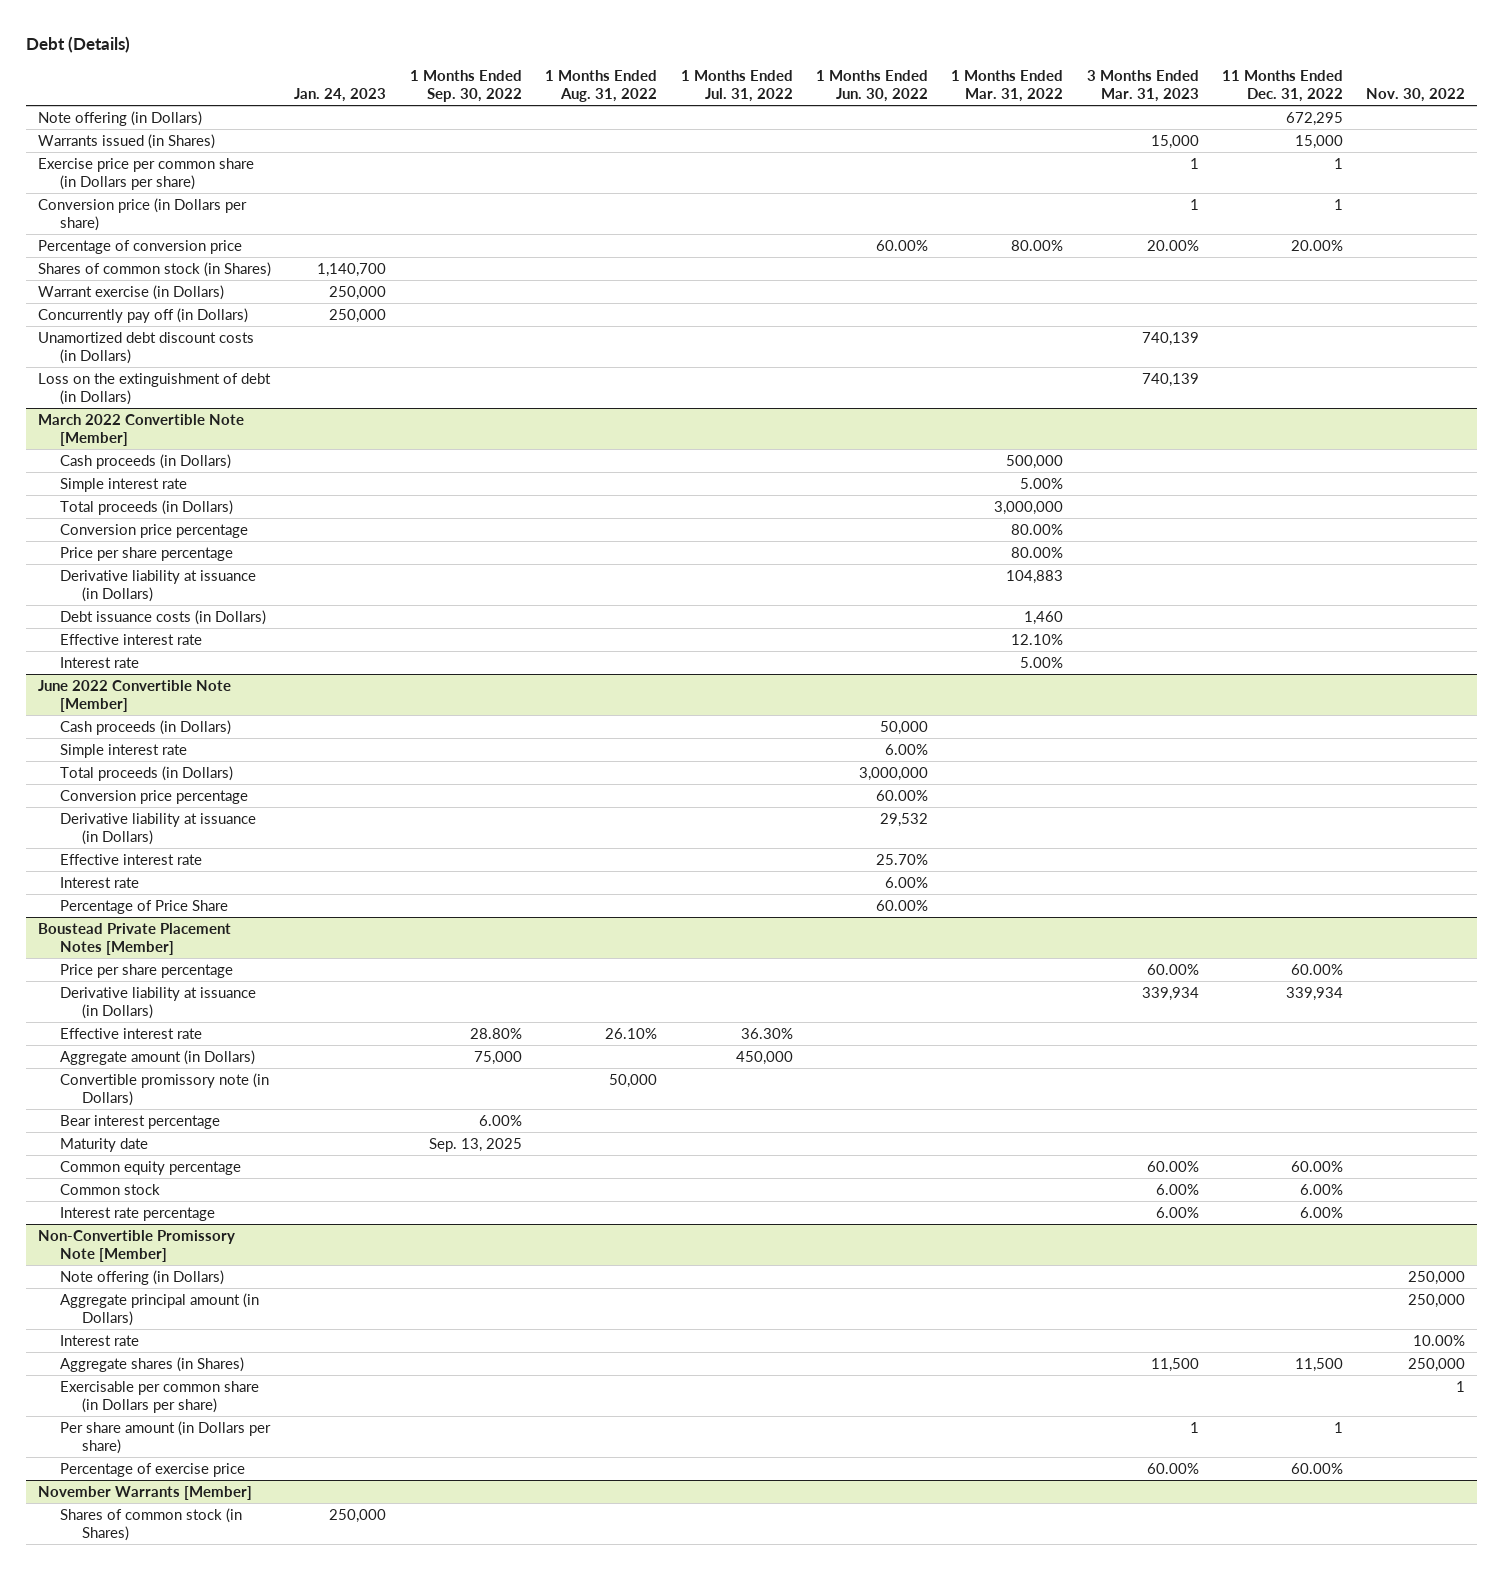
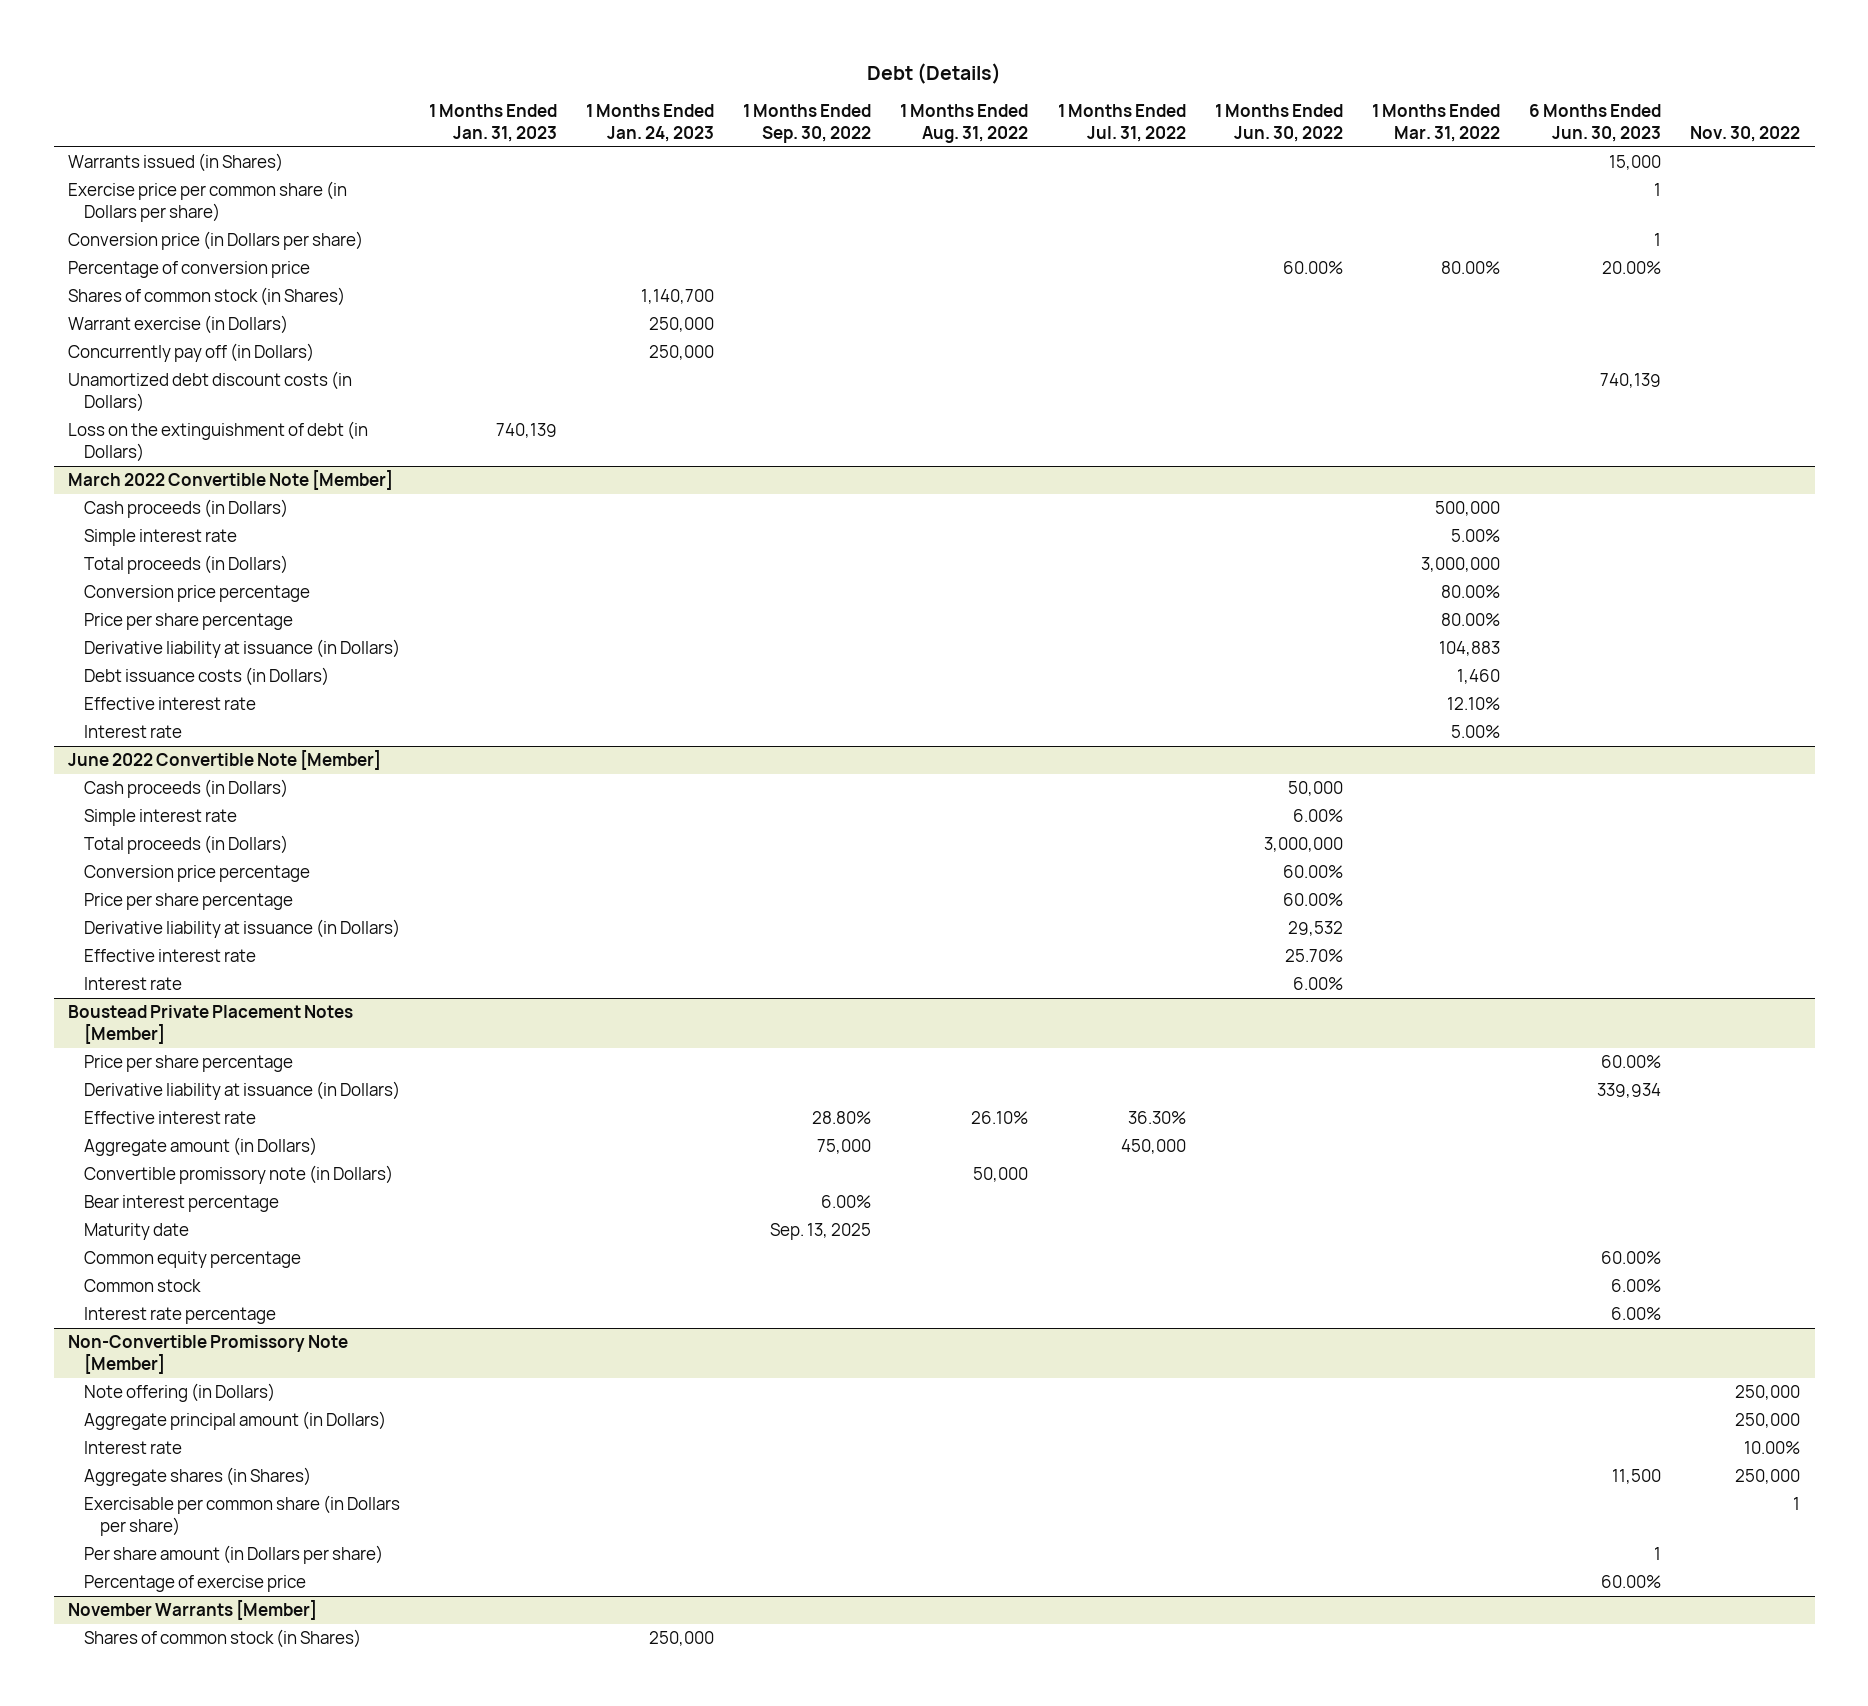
- | Jan. 24, 2023 | 1 Months Ended Sep. 30, 2022 | 1 Months Ended Aug. 31, 2022 | 1 Months Ended Jul. 31, 2022 | 1 Months Ended Jun. 30, 2022 | 1 Months Ended Mar. 31, 2022 | 3 Months Ended Mar. 31, 2023 | 11 Months Ended Dec. 31, 2022 | Nov. 30, 2022
+ | 1 Months Ended Jan. 31, 2023 | 1 Months Ended Jan. 24, 2023 | 1 Months Ended Sep. 30, 2022 | 1 Months Ended Aug. 31, 2022 | 1 Months Ended Jul. 31, 2022 | 1 Months Ended Jun. 30, 2022 | 1 Months Ended Mar. 31, 2022 | 6 Months Ended Jun. 30, 2023 | Nov. 30, 2022
- Note offering (in Dollars) | | | | | | | | 672,295 |
@ June 2022 Convertible Note [Member]
+ Price per share percentage | | | | | | 60.00% | | |
- Percentage of Price Share | | | | | 60.00% | | | |

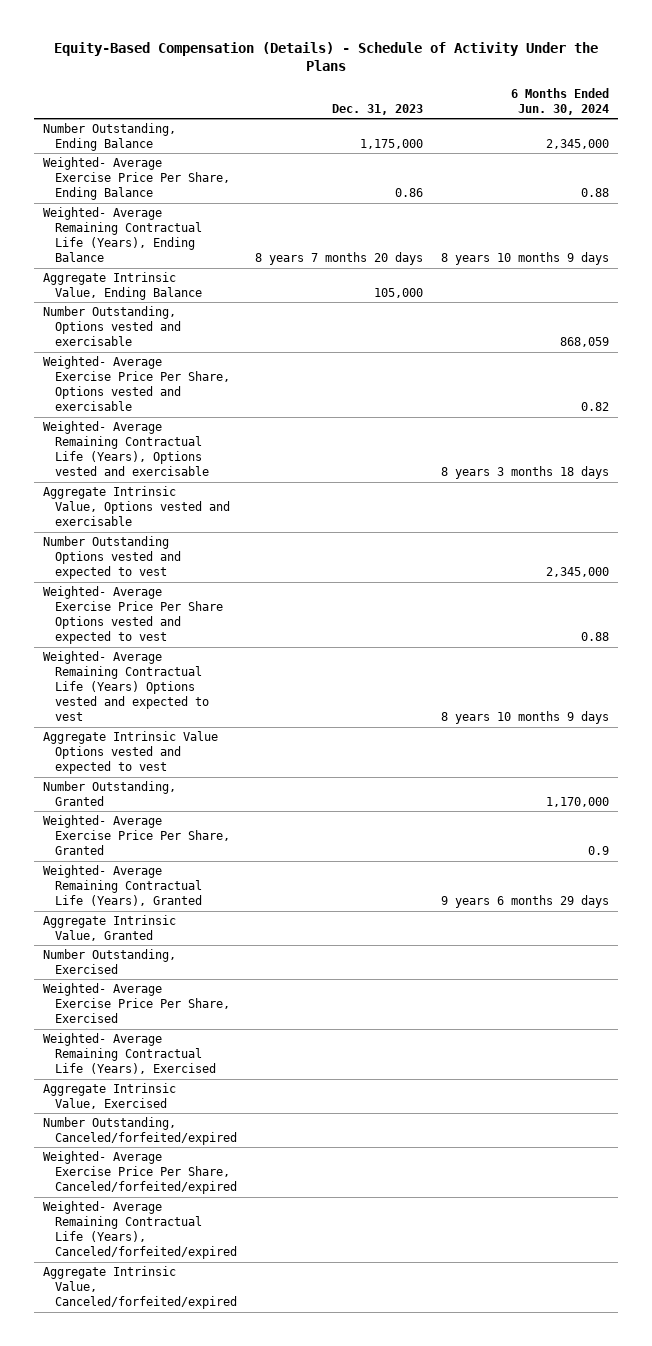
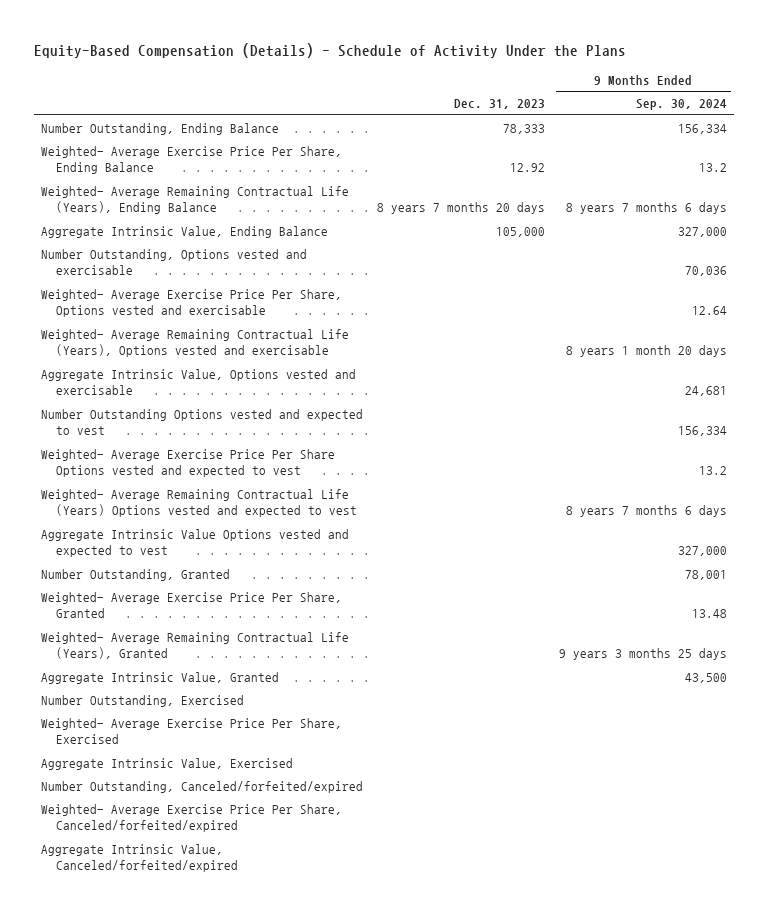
- | Dec. 31, 2023 | 6 Months Ended Jun. 30, 2024
+ | Dec. 31, 2023 | 9 Months Ended Sep. 30, 2024
- Number Outstanding, Ending Balance | 1,175,000 | 2,345,000
- Weighted- Average Exercise Price Per Share, Ending Balance | 0.86 | 0.88
+ Number Outstanding, Ending Balance | 78,333 | 156,334
+ Weighted- Average Exercise Price Per Share, Ending Balance | 12.92 | 13.2
- Weighted- Average Remaining Contractual Life (Years), Exercised
- Weighted- Average Remaining Contractual Life (Years), Canceled/forfeited/expired

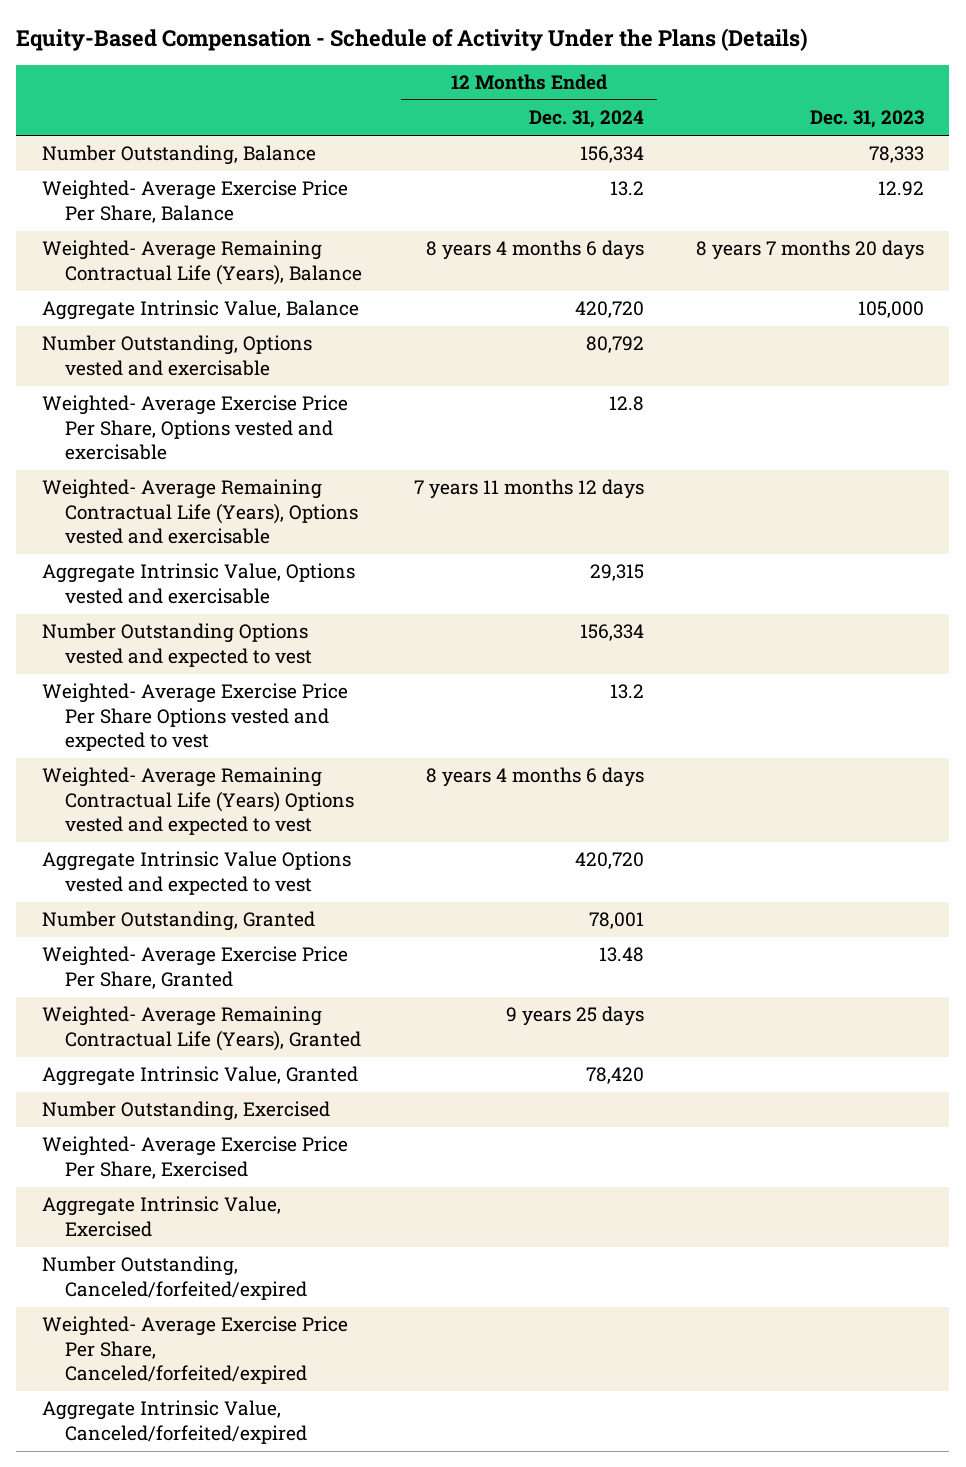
- Equity-Based Compensation (Details) - Schedule of Activity Under the Plans
+ Equity-Based Compensation - Schedule of Activity Under the Plans (Details)
- | Dec. 31, 2023 | 9 Months Ended Sep. 30, 2024
+ | 12 Months Ended Dec. 31, 2024 | Dec. 31, 2023
- Number Outstanding, Ending Balance | 78,333 | 156,334
- Weighted- Average Exercise Price Per Share, Ending Balance | 12.92 | 13.2
- Weighted- Average Remaining Contractual Life (Years), Ending Balance | 8 years 7 months 20 days | 8 years 7 months 6 days
- Aggregate Intrinsic Value, Ending Balance | 105,000 | 327,000
+ Number Outstanding, Balance | 156,334 | 78,333
+ Weighted- Average Exercise Price Per Share, Balance | 13.2 | 12.92
+ Weighted- Average Remaining Contractual Life (Years), Balance | 8 years 4 months 6 days | 8 years 7 months 20 days
+ Aggregate Intrinsic Value, Balance | 420,720 | 105,000

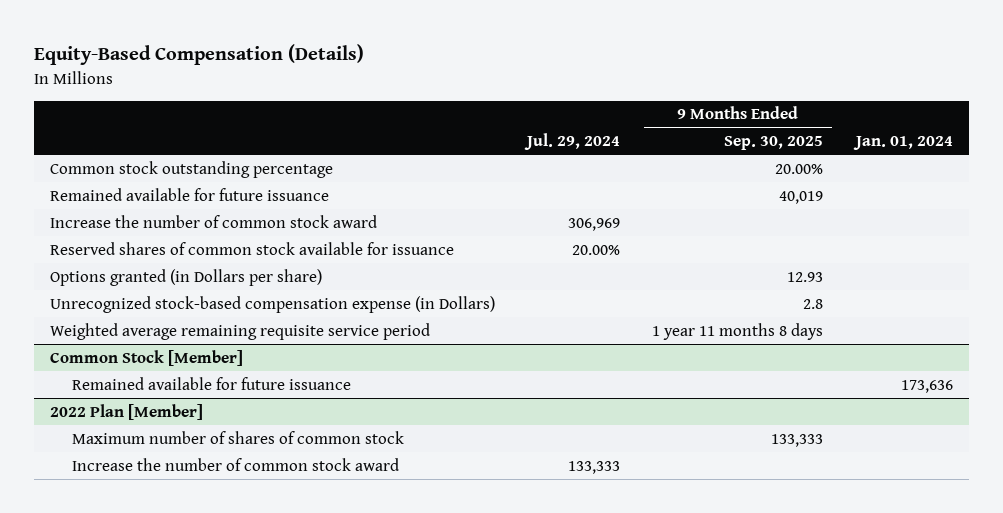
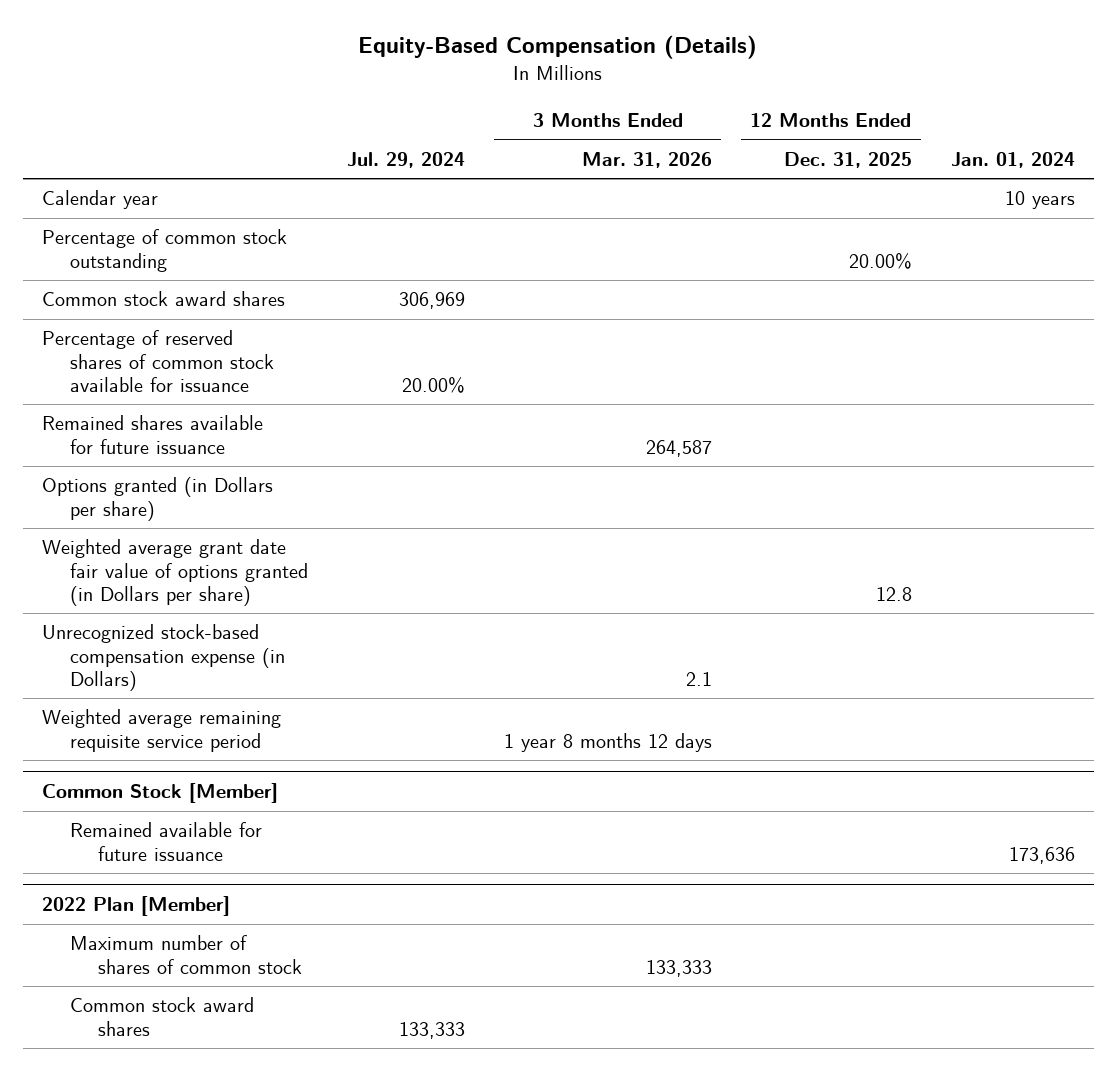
- | Jul. 29, 2024 | 9 Months Ended Sep. 30, 2025 | Jan. 01, 2024
+ | Jul. 29, 2024 | 3 Months Ended Mar. 31, 2026 | 12 Months Ended Dec. 31, 2025 | Jan. 01, 2024
- Common stock outstanding percentage | | 20.00% |
- Remained available for future issuance | | 40,019 |
- Increase the number of common stock award | 306,969 | |
- Reserved shares of common stock available for issuance | 20.00% | |
+ Calendar year | | | | 10 years
+ Percentage of common stock outstanding | | | 20.00% |
+ Common stock award shares | 306,969 | | |
+ Percentage of reserved shares of common stock available for issuance | 20.00% | | |
+ Remained shares available for future issuance | | 264,587 | |
+ Weighted average grant date fair value of options granted (in Dollars per share) | | | 12.8 |
@ 2022 Plan [Member]
- Increase the number of common stock award | 133,333 | |
+ Common stock award shares | 133,333 | | |

